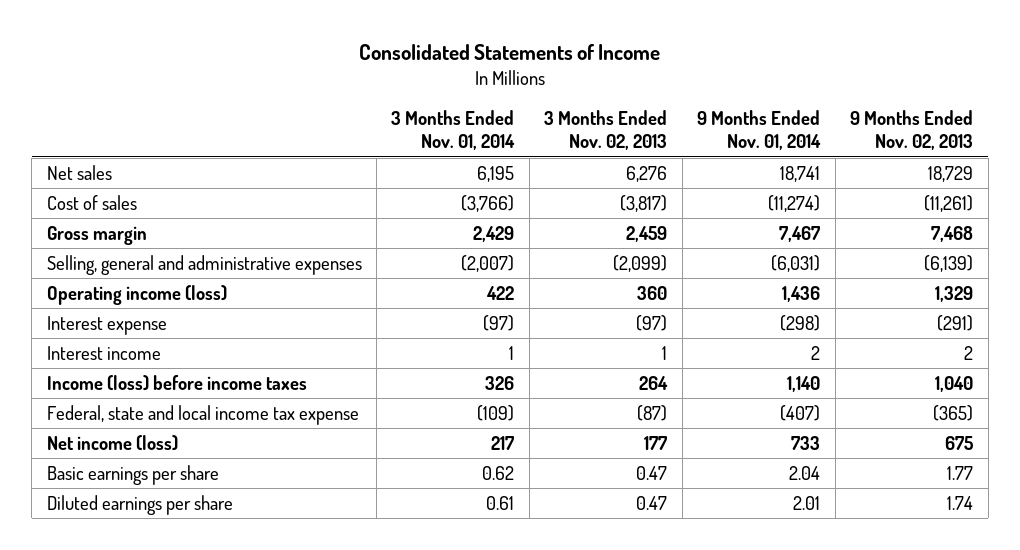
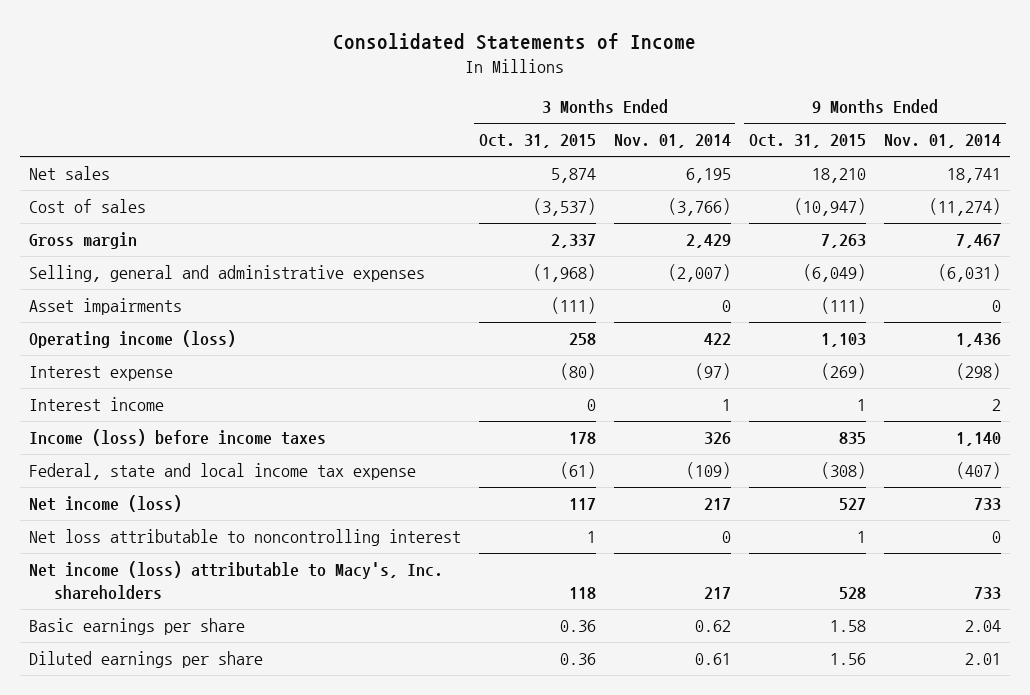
- | 3 Months Ended Nov. 01, 2014 | 3 Months Ended Nov. 02, 2013 | 9 Months Ended Nov. 01, 2014 | 9 Months Ended Nov. 02, 2013
+ | 3 Months Ended Oct. 31, 2015 | 3 Months Ended Nov. 01, 2014 | 9 Months Ended Oct. 31, 2015 | 9 Months Ended Nov. 01, 2014
+ Asset impairments | (111) | 0 | (111) | 0
+ Net loss attributable to noncontrolling interest | 1 | 0 | 1 | 0
+ Net income (loss) attributable to Macy's, Inc. shareholders | 118 | 217 | 528 | 733

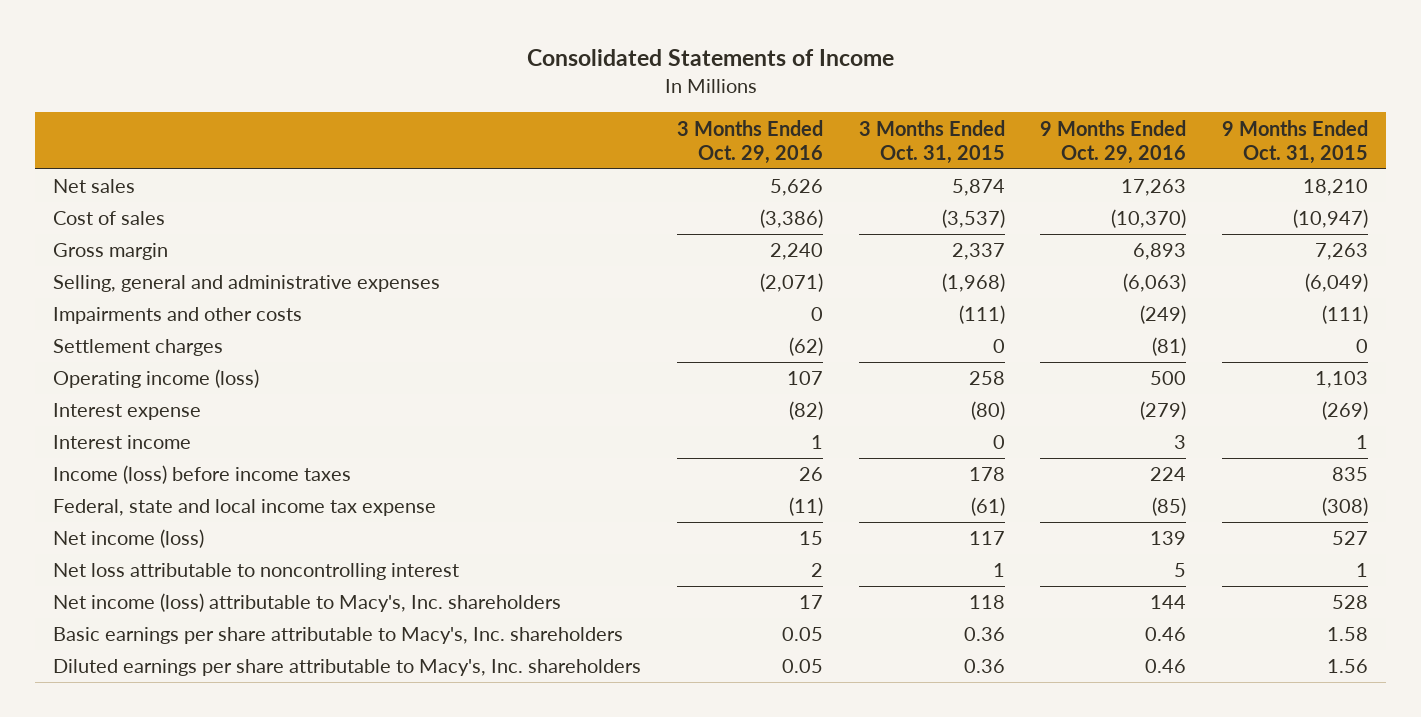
- | 3 Months Ended Oct. 31, 2015 | 3 Months Ended Nov. 01, 2014 | 9 Months Ended Oct. 31, 2015 | 9 Months Ended Nov. 01, 2014
+ | 3 Months Ended Oct. 29, 2016 | 3 Months Ended Oct. 31, 2015 | 9 Months Ended Oct. 29, 2016 | 9 Months Ended Oct. 31, 2015
- Asset impairments | (111) | 0 | (111) | 0
+ Impairments and other costs | 0 | (111) | (249) | (111)
+ Settlement charges | (62) | 0 | (81) | 0
- Basic earnings per share | 0.36 | 0.62 | 1.58 | 2.04
- Diluted earnings per share | 0.36 | 0.61 | 1.56 | 2.01
+ Basic earnings per share attributable to Macy's, Inc. shareholders | 0.05 | 0.36 | 0.46 | 1.58
+ Diluted earnings per share attributable to Macy's, Inc. shareholders | 0.05 | 0.36 | 0.46 | 1.56

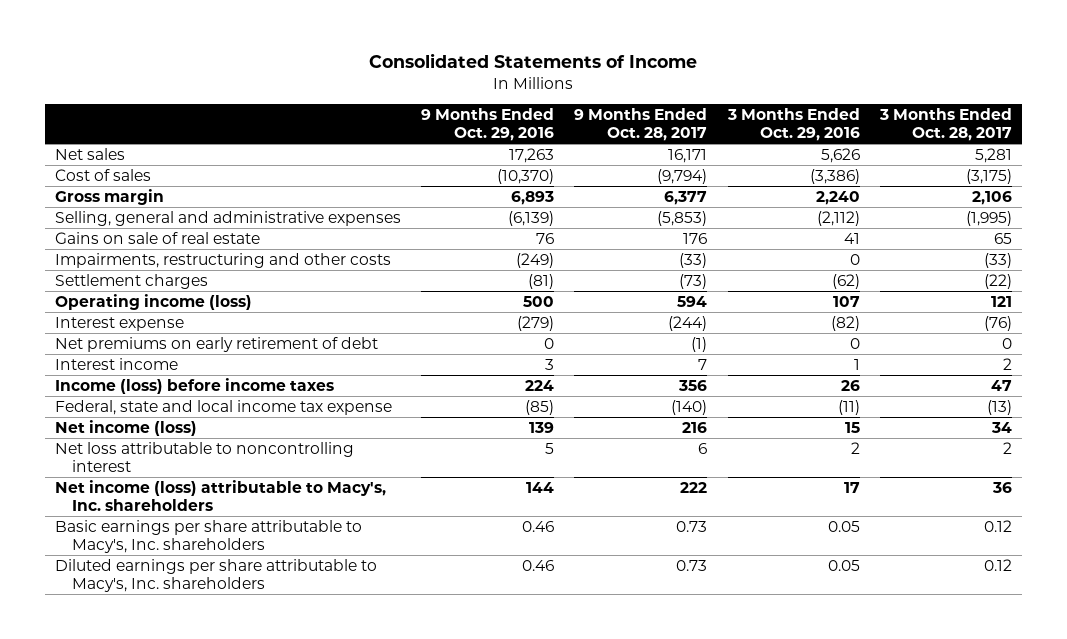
- | 3 Months Ended Oct. 29, 2016 | 3 Months Ended Oct. 31, 2015 | 9 Months Ended Oct. 29, 2016 | 9 Months Ended Oct. 31, 2015
+ | 9 Months Ended Oct. 29, 2016 | 9 Months Ended Oct. 28, 2017 | 3 Months Ended Oct. 29, 2016 | 3 Months Ended Oct. 28, 2017
- Selling, general and administrative expenses | (2,071) | (1,968) | (6,063) | (6,049)
- Impairments and other costs | 0 | (111) | (249) | (111)
+ Selling, general and administrative expenses | (6,139) | (5,853) | (2,112) | (1,995)
+ Gains on sale of real estate | 76 | 176 | 41 | 65
+ Impairments, restructuring and other costs | (249) | (33) | 0 | (33)
+ Net premiums on early retirement of debt | 0 | (1) | 0 | 0

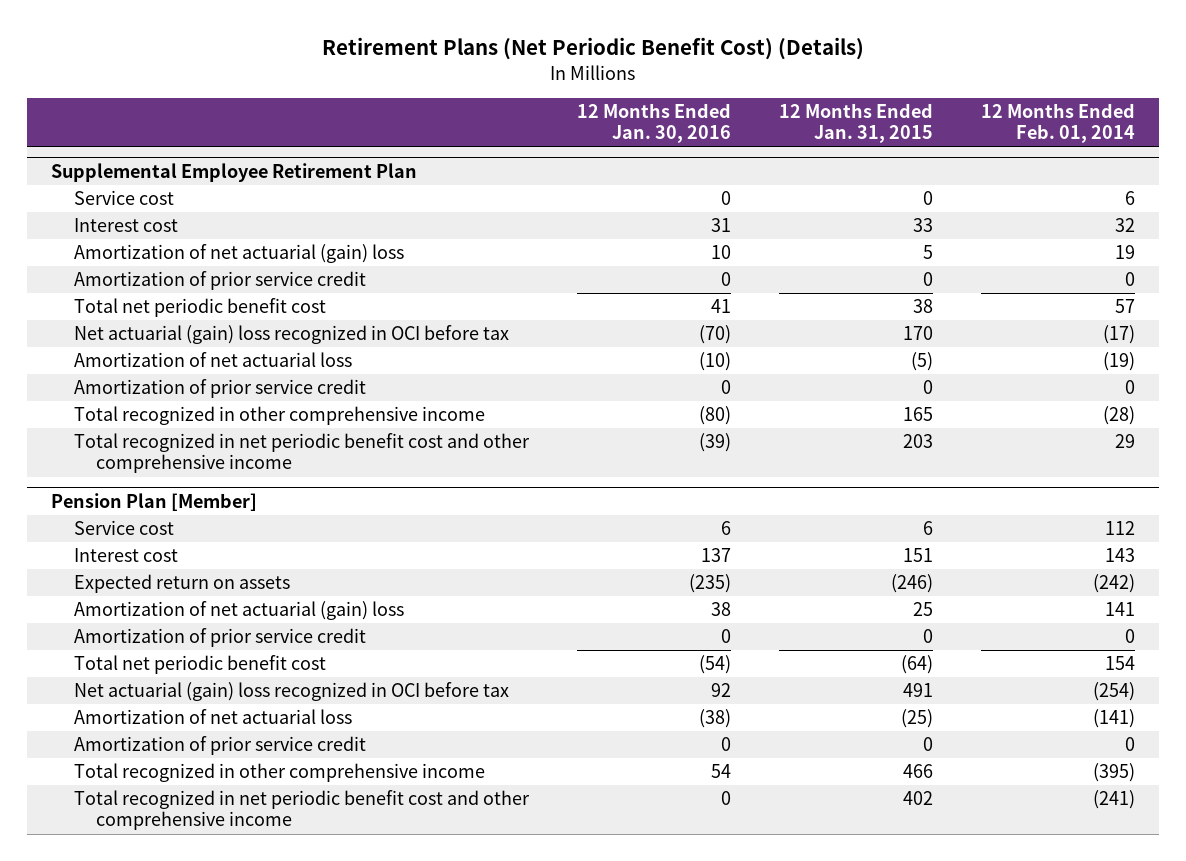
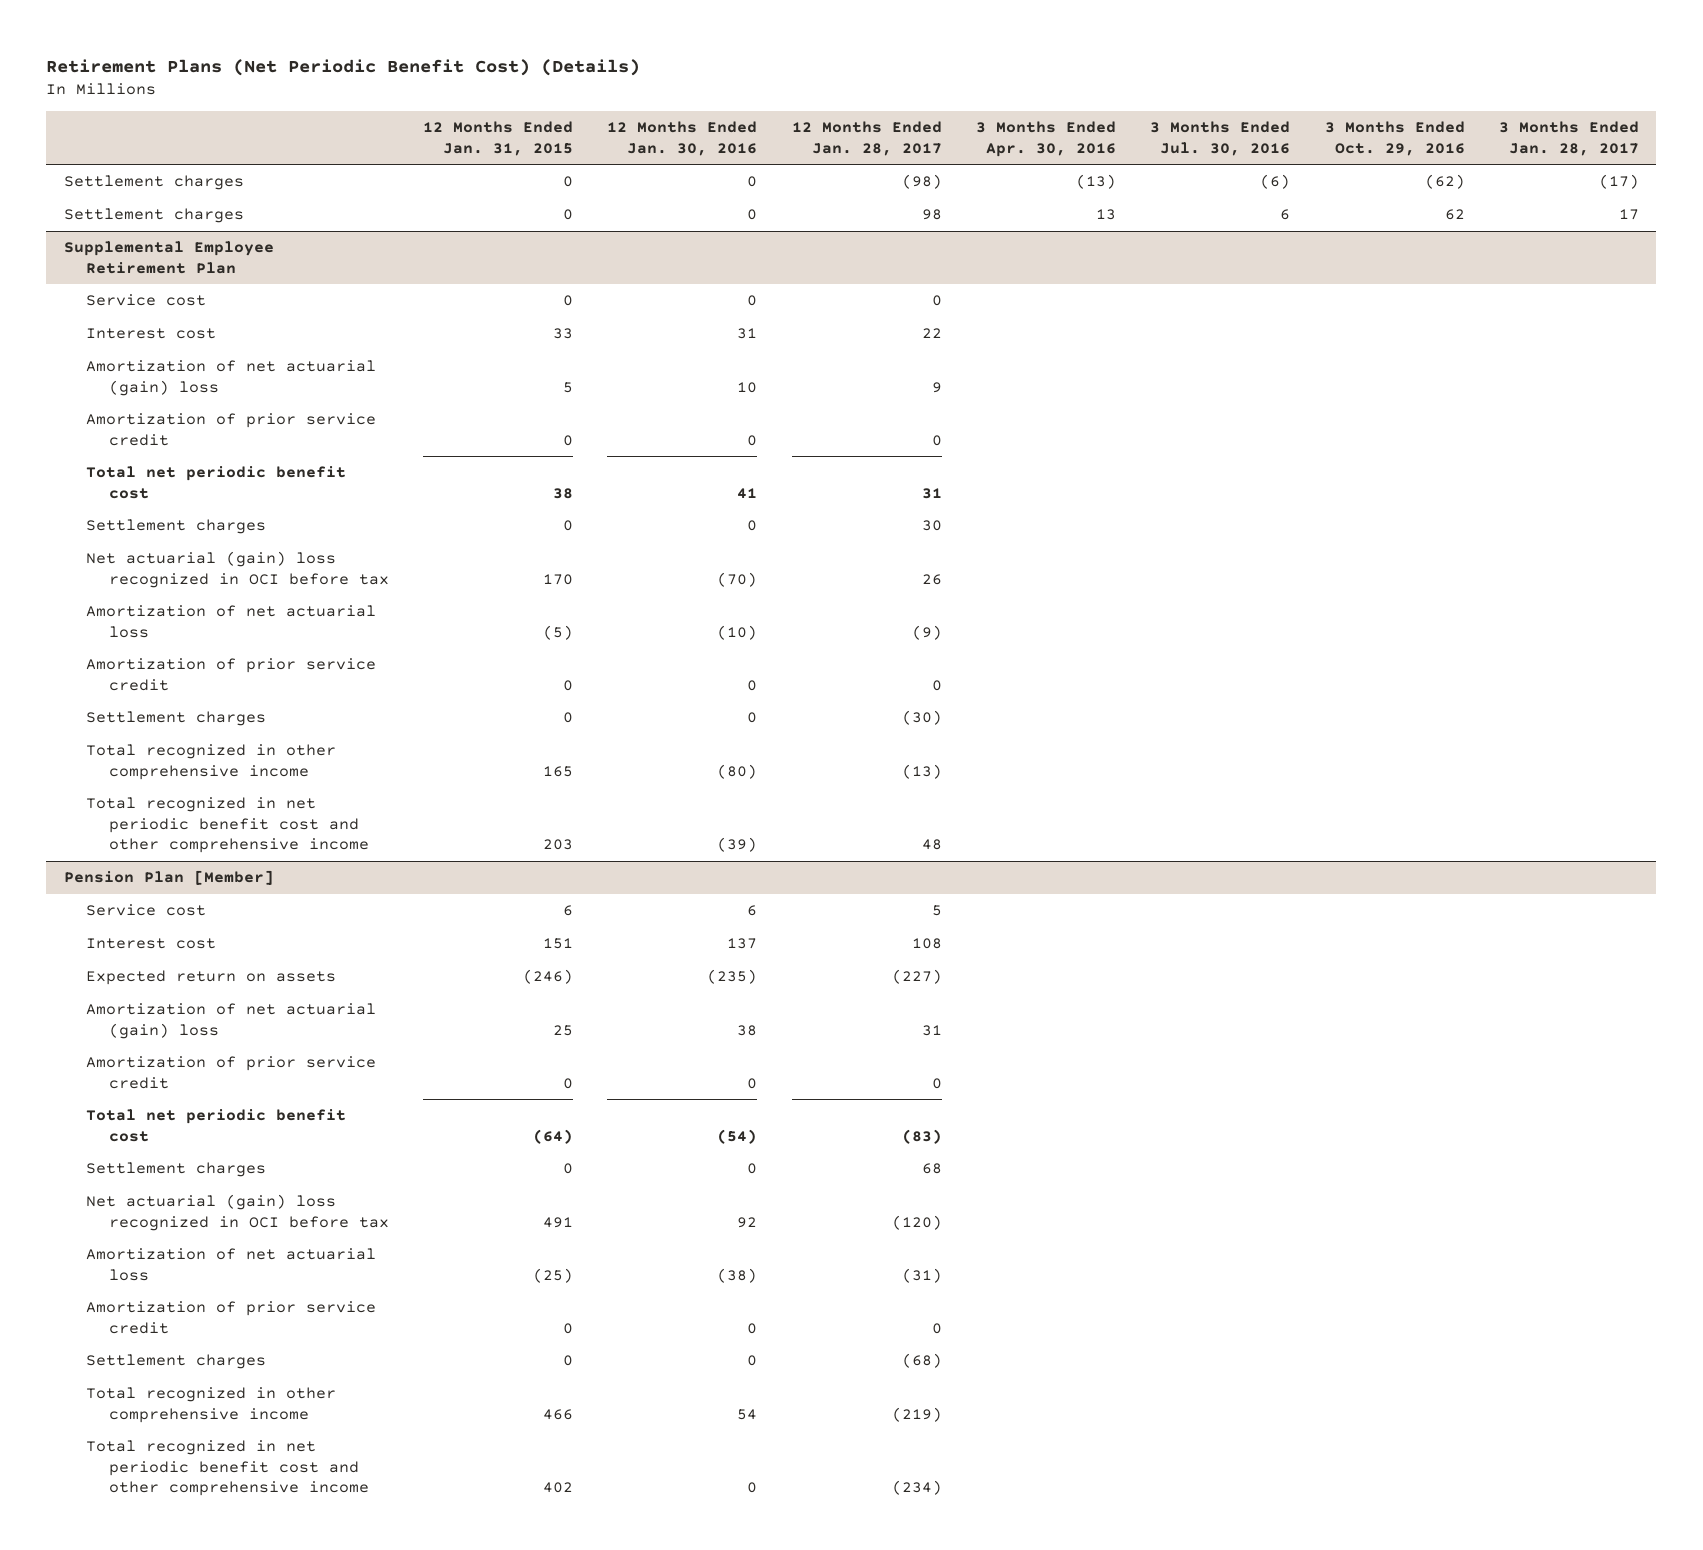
- | 12 Months Ended Jan. 30, 2016 | 12 Months Ended Jan. 31, 2015 | 12 Months Ended Feb. 01, 2014
+ | 12 Months Ended Jan. 31, 2015 | 12 Months Ended Jan. 30, 2016 | 12 Months Ended Jan. 28, 2017 | 3 Months Ended Apr. 30, 2016 | 3 Months Ended Jul. 30, 2016 | 3 Months Ended Oct. 29, 2016 | 3 Months Ended Jan. 28, 2017
+ Settlement charges | 0 | 0 | (98) | (13) | (6) | (62) | (17)
+ Settlement charges | 0 | 0 | 98 | 13 | 6 | 62 | 17
@ Supplemental Employee Retirement Plan
+ Settlement charges | 0 | 0 | 30 | | | |
+ Settlement charges | 0 | 0 | (30) | | | |
@ Pension Plan [Member]
+ Settlement charges | 0 | 0 | 68 | | | |
+ Settlement charges | 0 | 0 | (68) | | | |

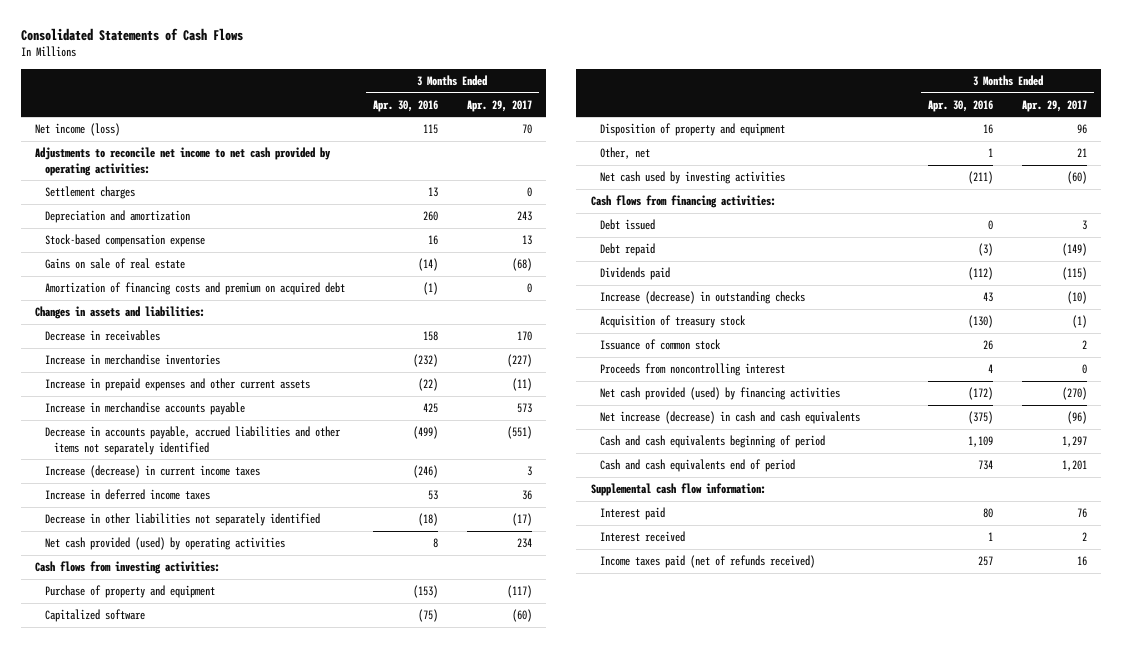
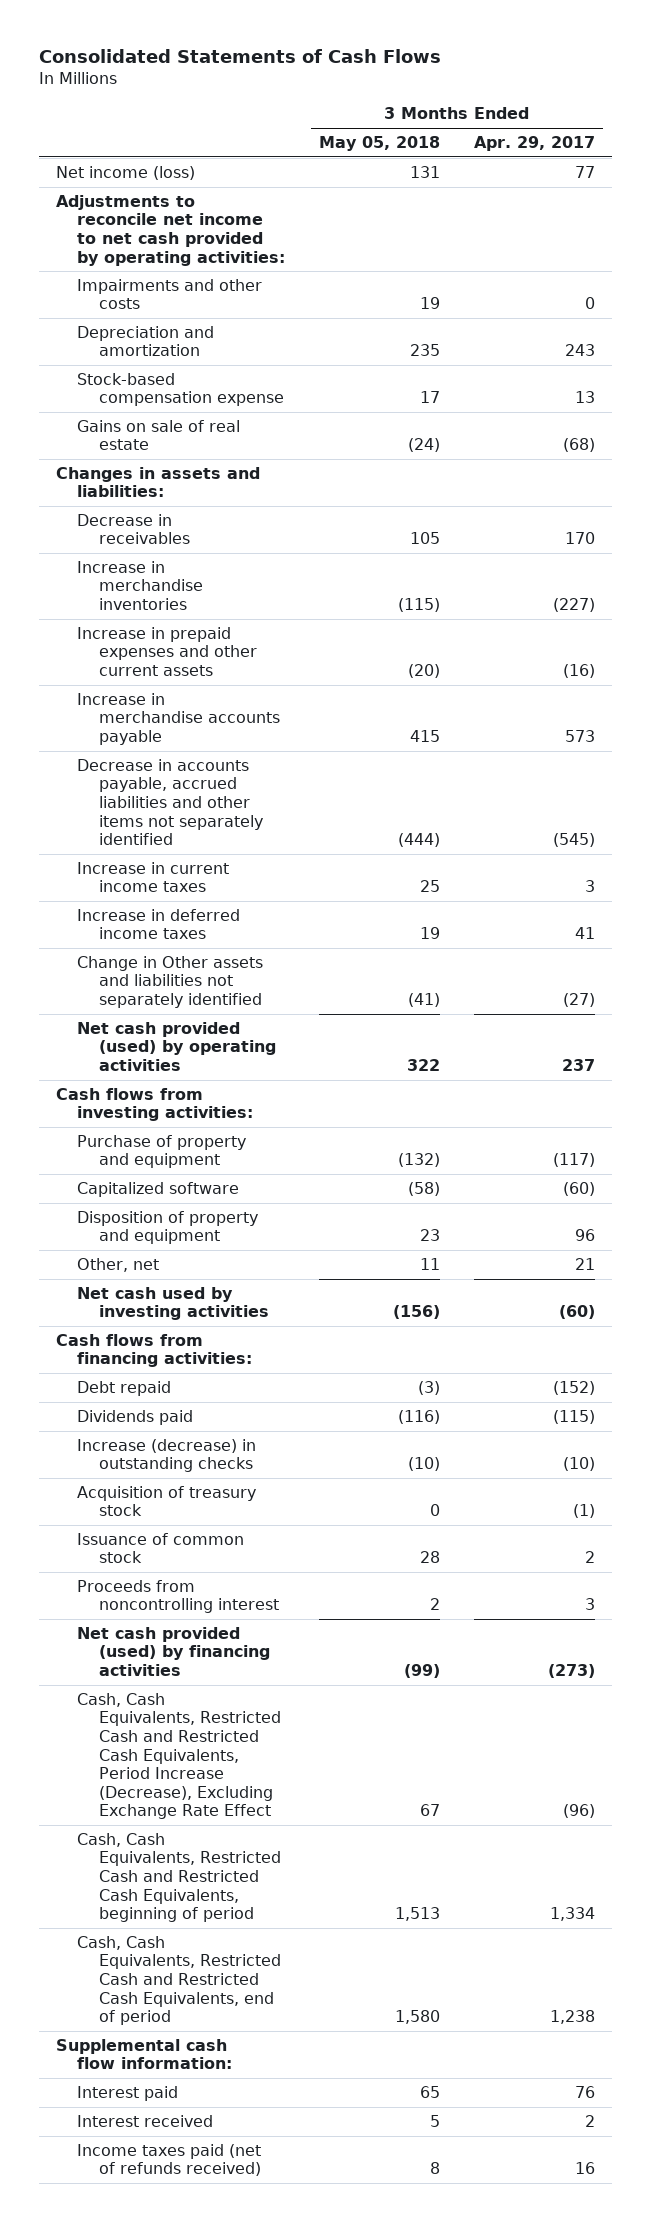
- | 3 Months Ended Apr. 30, 2016 | 3 Months Ended Apr. 29, 2017
+ | 3 Months Ended May 05, 2018 | 3 Months Ended Apr. 29, 2017
- Net income (loss) | 115 | 70
+ Net income (loss) | 131 | 77
- Settlement charges | 13 | 0
+ Impairments and other costs | 19 | 0
- Amortization of financing costs and premium on acquired debt | (1) | 0
- Increase in prepaid expenses and other current assets | (22) | (11)
+ Increase in prepaid expenses and other current assets | (20) | (16)
- Decrease in accounts payable, accrued liabilities and other items not separately identified | (499) | (551)
- Increase (decrease) in current income taxes | (246) | 3
- Increase in deferred income taxes | 53 | 36
- Decrease in other liabilities not separately identified | (18) | (17)
- Net cash provided (used) by operating activities | 8 | 234
+ Decrease in accounts payable, accrued liabilities and other items not separately identified | (444) | (545)
+ Increase in current income taxes | 25 | 3
+ Increase in deferred income taxes | 19 | 41
+ Change in Other assets and liabilities not separately identified | (41) | (27)
+ Net cash provided (used) by operating activities | 322 | 237
- Debt issued | 0 | 3
- Debt repaid | (3) | (149)
+ Debt repaid | (3) | (152)
- Proceeds from noncontrolling interest | 4 | 0
- Net cash provided (used) by financing activities | (172) | (270)
- Net increase (decrease) in cash and cash equivalents | (375) | (96)
- Cash and cash equivalents beginning of period | 1,109 | 1,297
- Cash and cash equivalents end of period | 734 | 1,201
+ Proceeds from noncontrolling interest | 2 | 3
+ Net cash provided (used) by financing activities | (99) | (273)
+ Cash, Cash Equivalents, Restricted Cash and Restricted Cash Equivalents, Period Increase (Decrease), Excluding Exchange Rate Effect | 67 | (96)
+ Cash, Cash Equivalents, Restricted Cash and Restricted Cash Equivalents, beginning of period | 1,513 | 1,334
+ Cash, Cash Equivalents, Restricted Cash and Restricted Cash Equivalents, end of period | 1,580 | 1,238

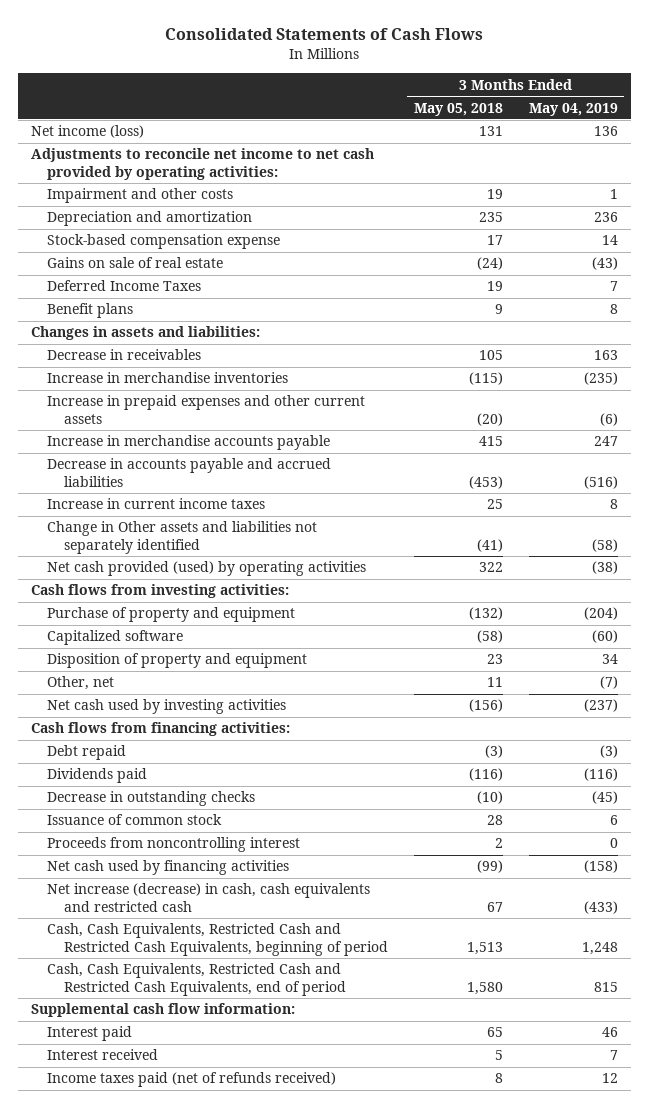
- | 3 Months Ended May 05, 2018 | 3 Months Ended Apr. 29, 2017
+ | 3 Months Ended May 05, 2018 | 3 Months Ended May 04, 2019
- Impairments and other costs | 19 | 0
+ Impairment and other costs | 19 | 1
+ Deferred Income Taxes | 19 | 7
+ Benefit plans | 9 | 8
- Decrease in accounts payable, accrued liabilities and other items not separately identified | (444) | (545)
+ Decrease in accounts payable and accrued liabilities | (453) | (516)
- Increase in deferred income taxes | 19 | 41
- Increase (decrease) in outstanding checks | (10) | (10)
- Acquisition of treasury stock | 0 | (1)
+ Decrease in outstanding checks | (10) | (45)
- Net cash provided (used) by financing activities | (99) | (273)
- Cash, Cash Equivalents, Restricted Cash and Restricted Cash Equivalents, Period Increase (Decrease), Excluding Exchange Rate Effect | 67 | (96)
+ Net cash used by financing activities | (99) | (158)
+ Net increase (decrease) in cash, cash equivalents and restricted cash | 67 | (433)

